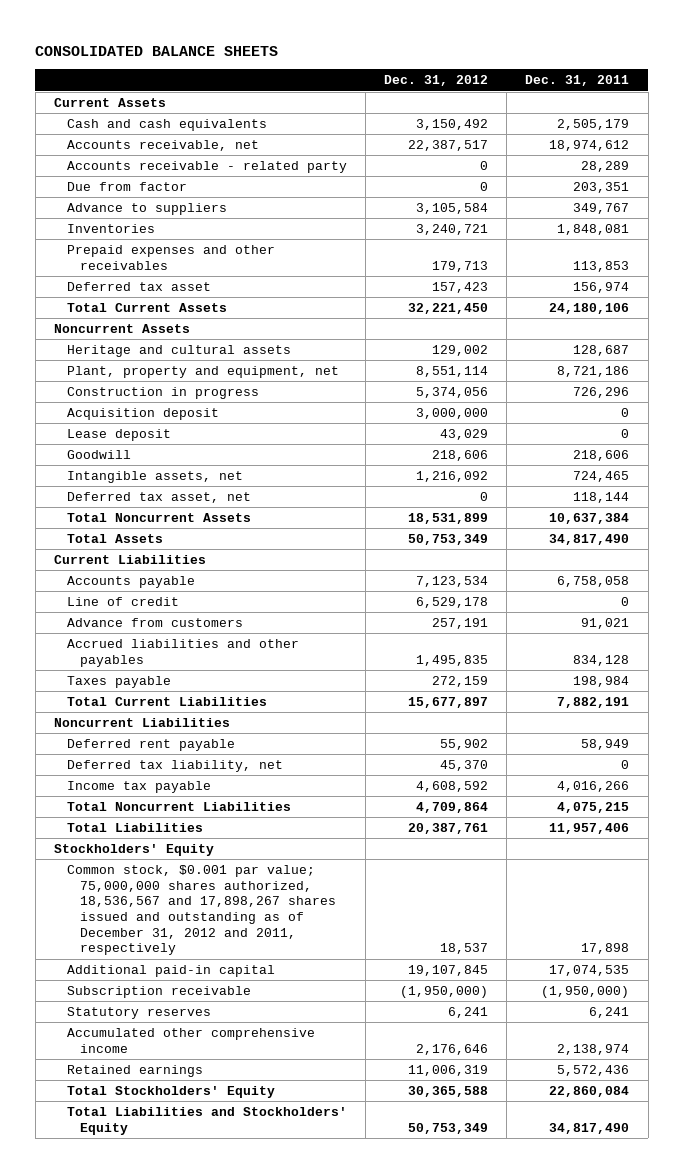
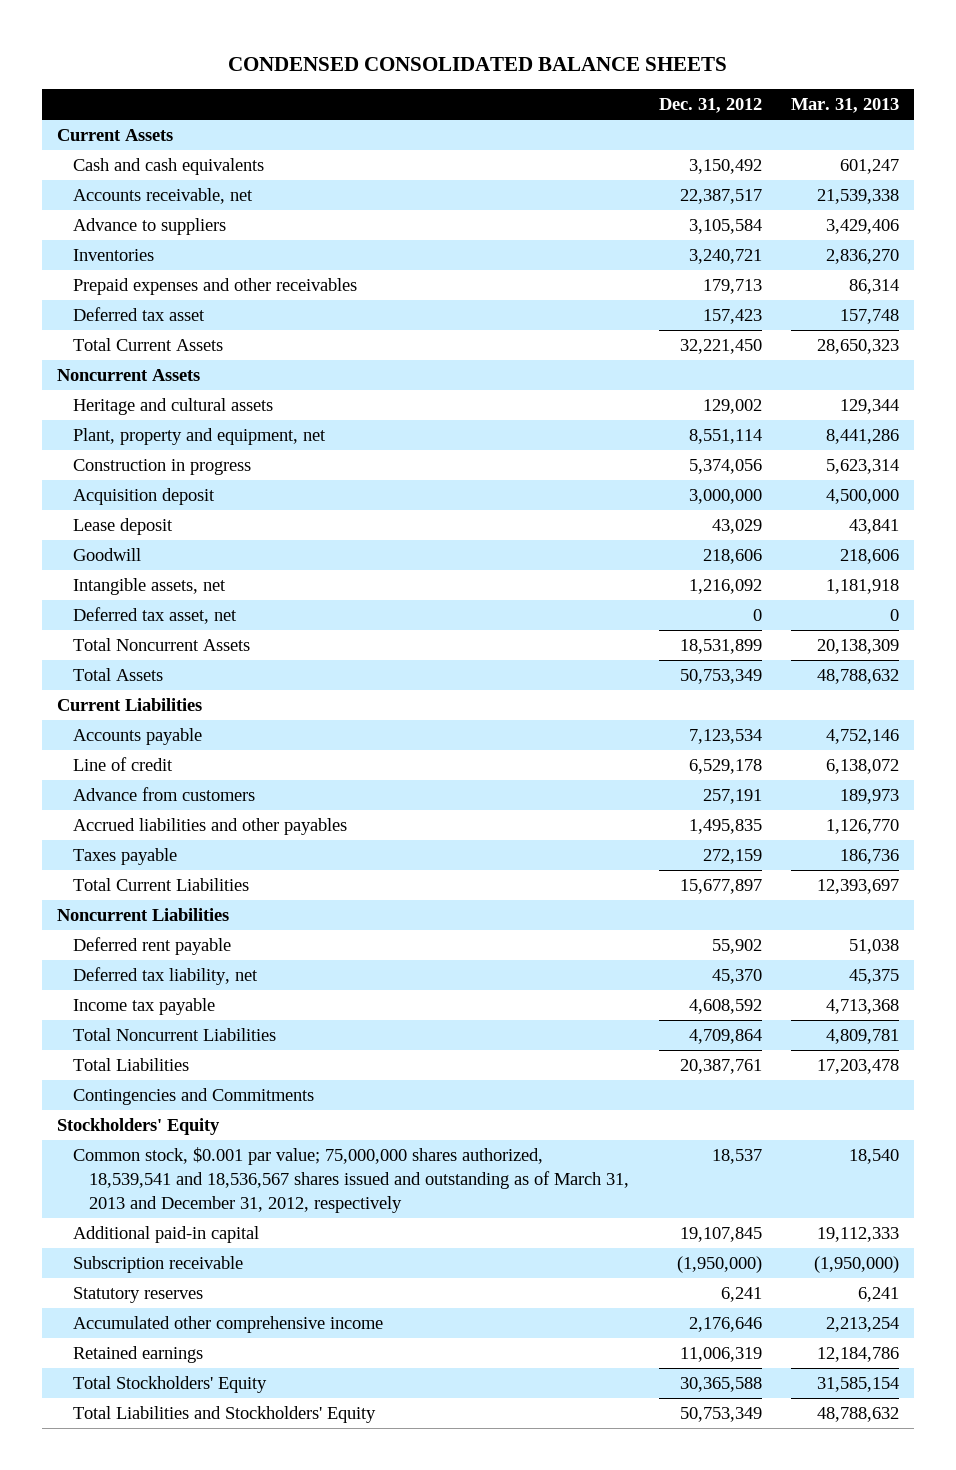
- CONSOLIDATED BALANCE SHEETS
+ CONDENSED CONSOLIDATED BALANCE SHEETS
- | Dec. 31, 2012 | Dec. 31, 2011
+ | Dec. 31, 2012 | Mar. 31, 2013
- Accounts receivable - related party | 0 | 28,289
- Due from factor | 0 | 203,351
+ Contingencies and Commitments
- Common stock, $0.001 par value; 75,000,000 shares authorized, 18,536,567 and 17,898,267 shares issued and outstanding as of December 31, 2012 and 2011, respectively | 18,537 | 17,898
+ Common stock, $0.001 par value; 75,000,000 shares authorized, 18,539,541 and 18,536,567 shares issued and outstanding as of March 31, 2013 and December 31, 2012, respectively | 18,537 | 18,540

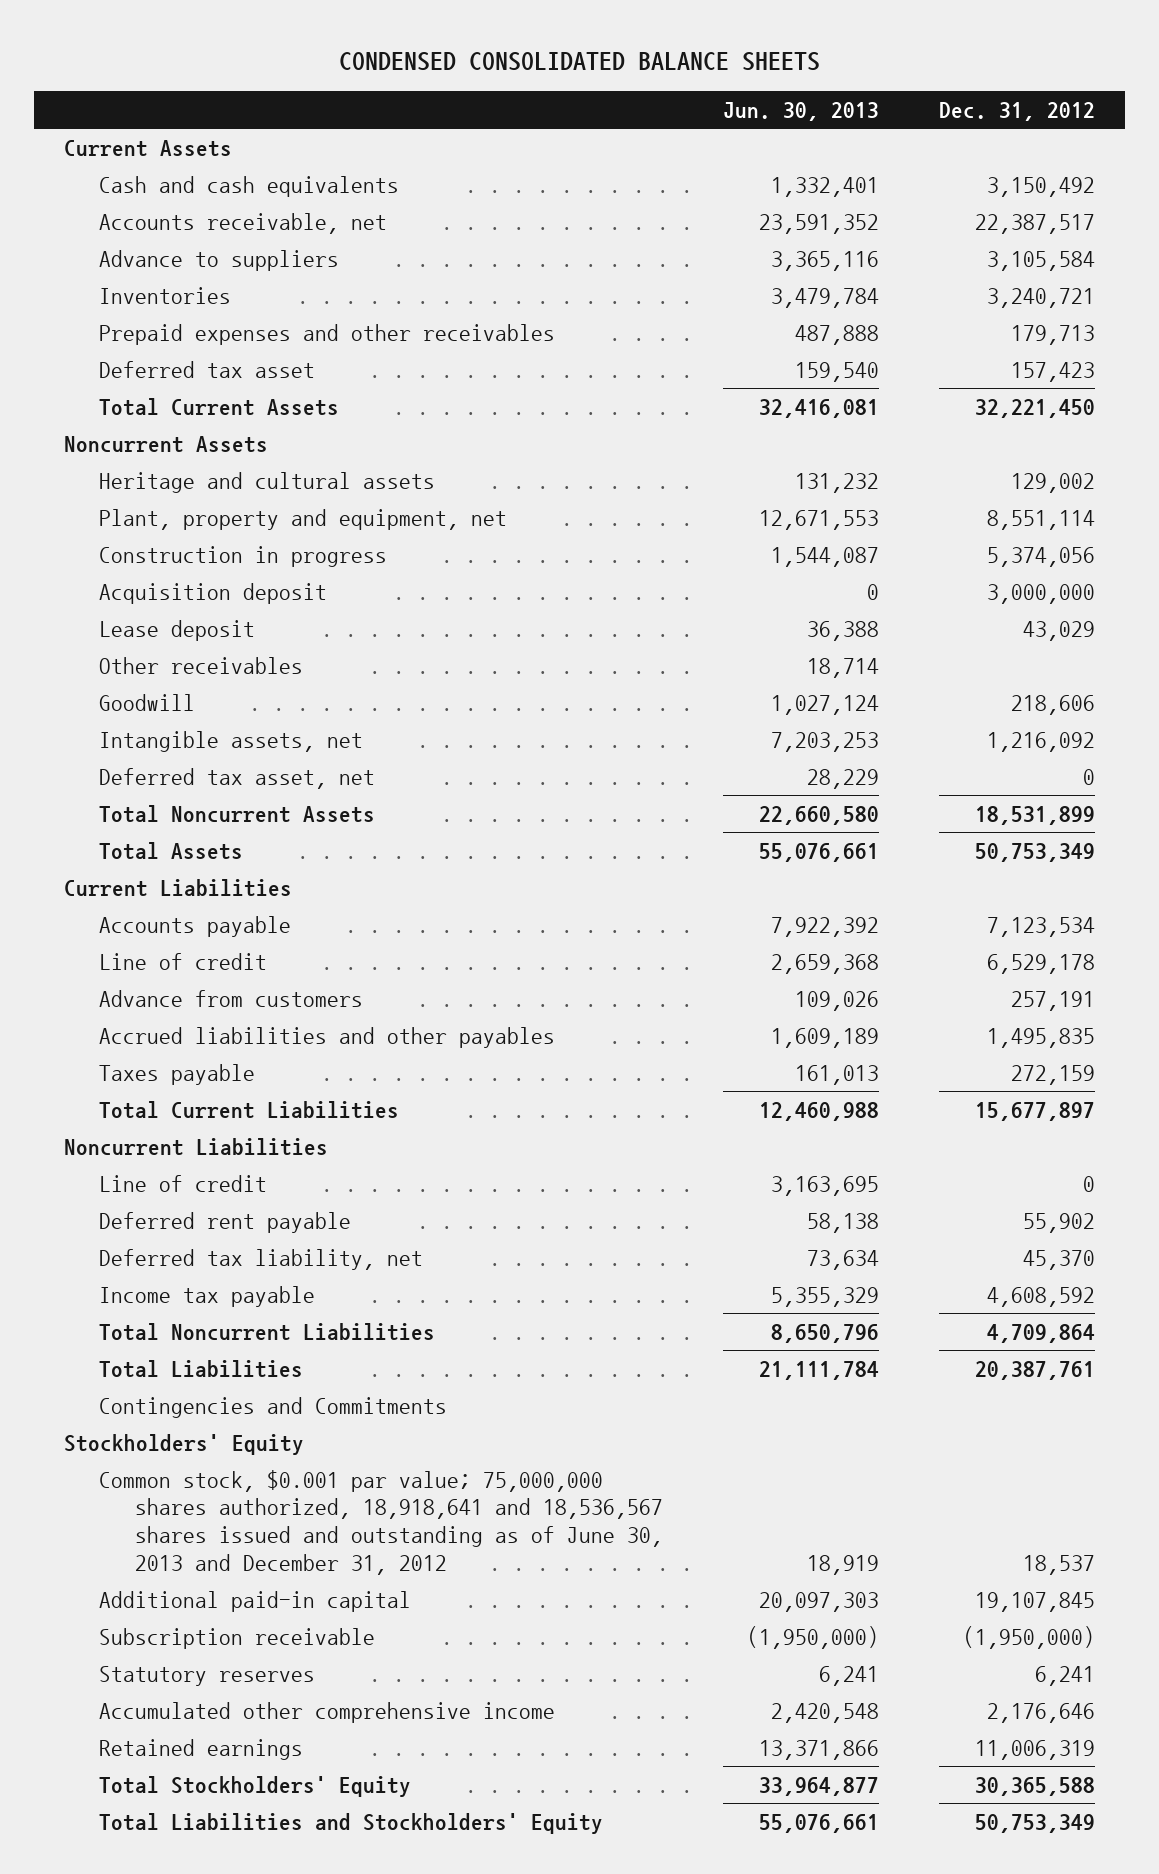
- | Dec. 31, 2012 | Mar. 31, 2013
+ | Jun. 30, 2013 | Dec. 31, 2012
+ Other receivables | 18,714 |
+ Line of credit | 3,163,695 | 0
- Common stock, $0.001 par value; 75,000,000 shares authorized, 18,539,541 and 18,536,567 shares issued and outstanding as of March 31, 2013 and December 31, 2012, respectively | 18,537 | 18,540
+ Common stock, $0.001 par value; 75,000,000 shares authorized, 18,918,641 and 18,536,567 shares issued and outstanding as of June 30, 2013 and December 31, 2012 | 18,919 | 18,537

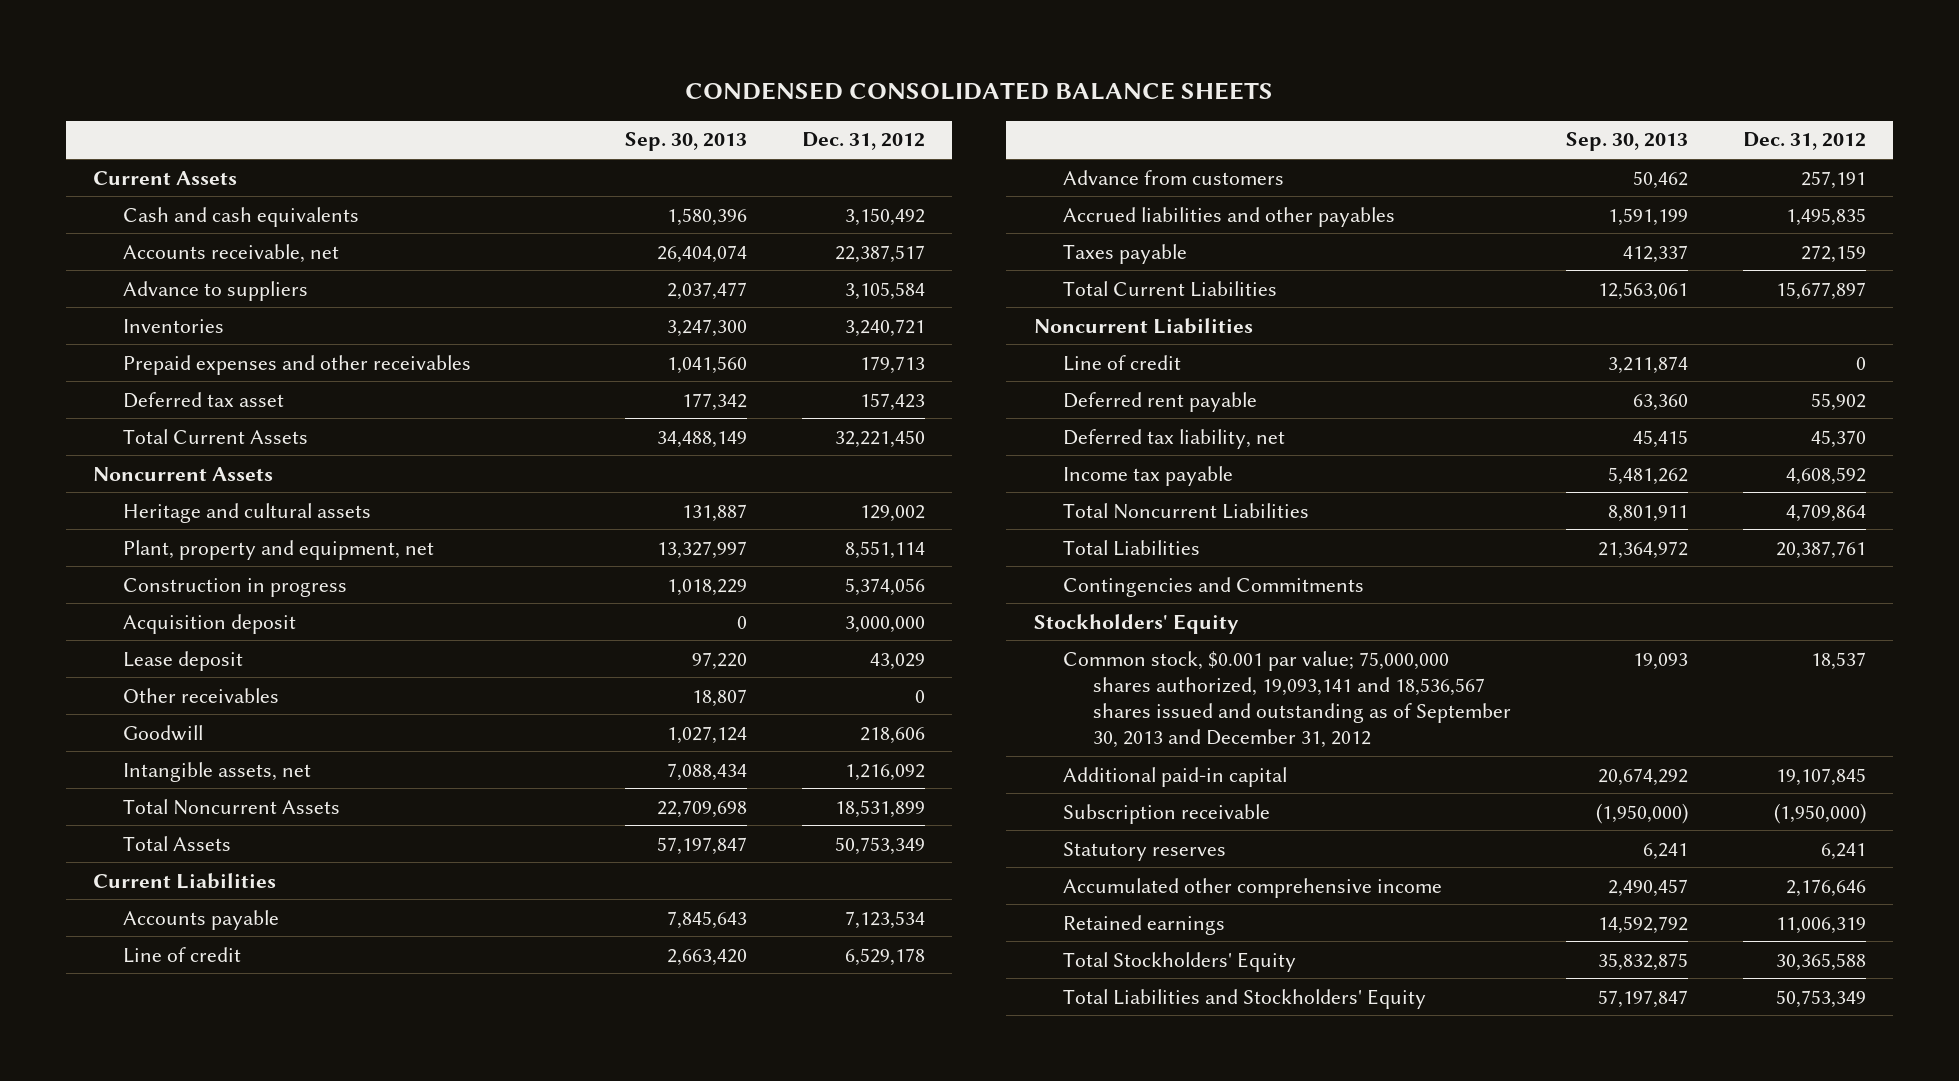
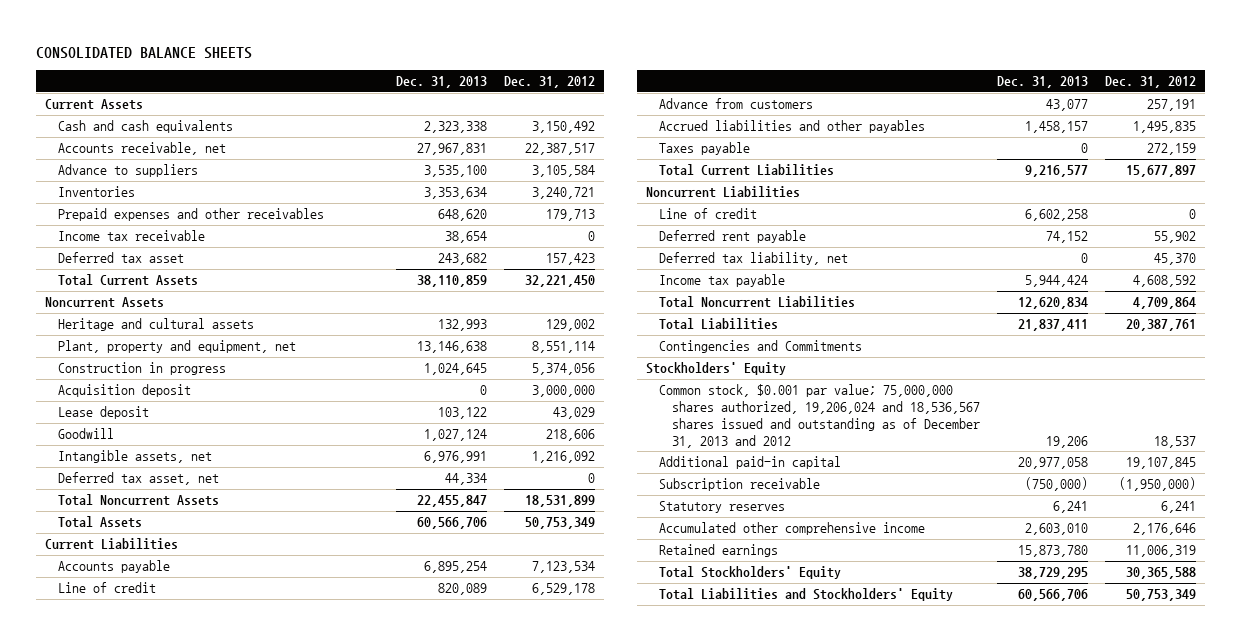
- CONDENSED CONSOLIDATED BALANCE SHEETS
+ CONSOLIDATED BALANCE SHEETS
- | Sep. 30, 2013 | Dec. 31, 2012
+ | Dec. 31, 2013 | Dec. 31, 2012
+ Income tax receivable | 38,654 | 0
- Other receivables | 18,807 | 0
+ Deferred tax asset, net | 44,334 | 0
- Common stock, $0.001 par value; 75,000,000 shares authorized, 19,093,141 and 18,536,567 shares issued and outstanding as of September 30, 2013 and December 31, 2012 | 19,093 | 18,537
+ Common stock, $0.001 par value; 75,000,000 shares authorized, 19,206,024 and 18,536,567 shares issued and outstanding as of December 31, 2013 and 2012 | 19,206 | 18,537

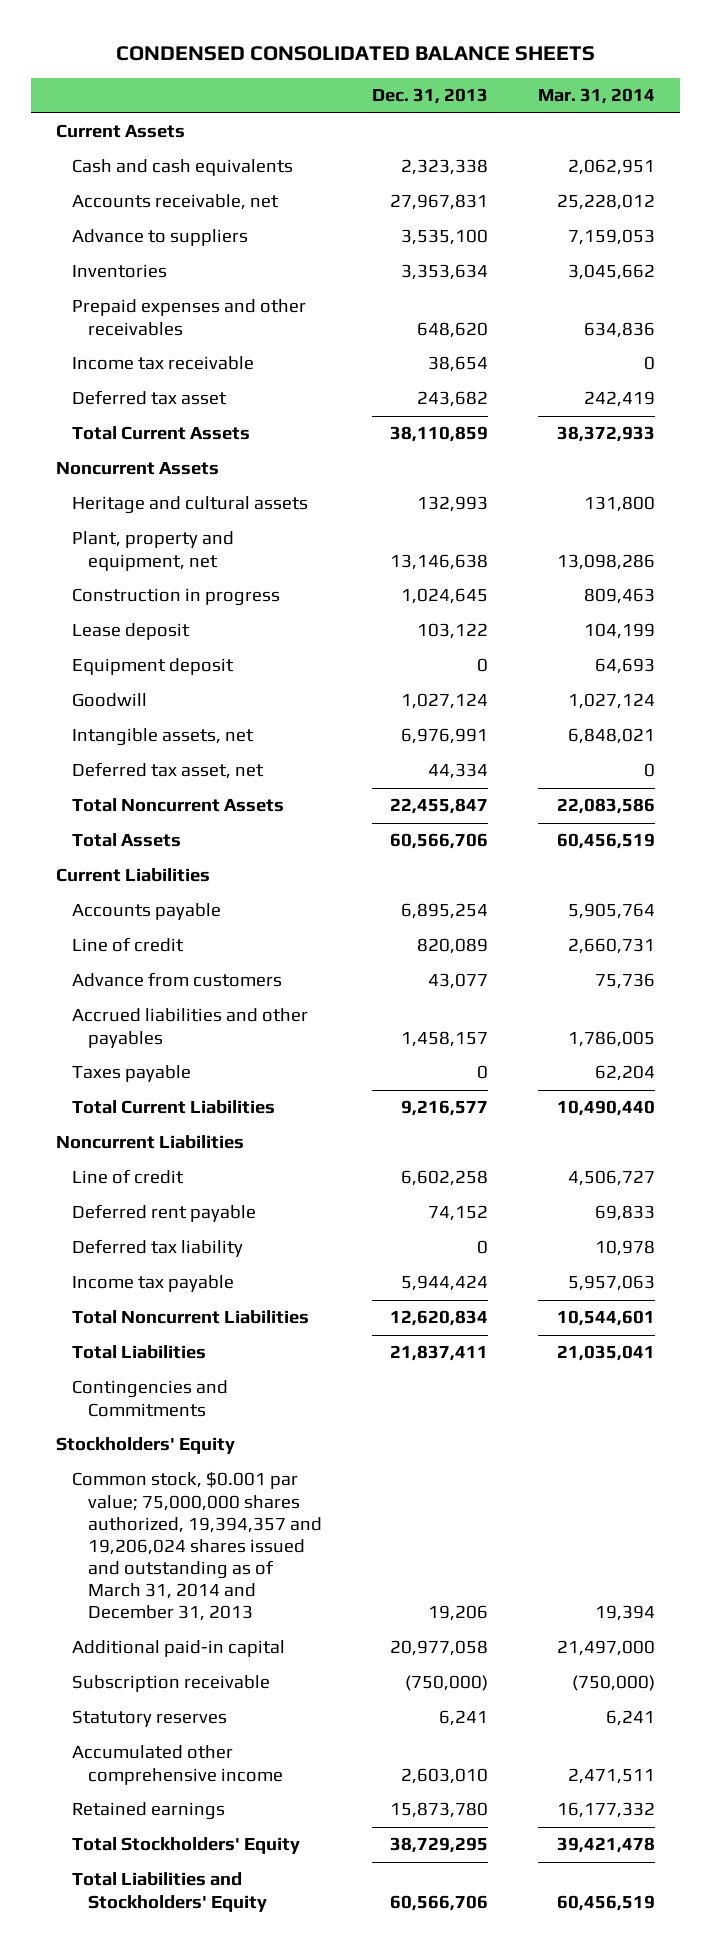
- CONSOLIDATED BALANCE SHEETS
+ CONDENSED CONSOLIDATED BALANCE SHEETS
- | Dec. 31, 2013 | Dec. 31, 2012
+ | Dec. 31, 2013 | Mar. 31, 2014
- Acquisition deposit | 0 | 3,000,000
+ Equipment deposit | 0 | 64,693
- Deferred tax liability, net | 0 | 45,370
+ Deferred tax liability | 0 | 10,978
- Common stock, $0.001 par value; 75,000,000 shares authorized, 19,206,024 and 18,536,567 shares issued and outstanding as of December 31, 2013 and 2012 | 19,206 | 18,537
+ Common stock, $0.001 par value; 75,000,000 shares authorized, 19,394,357 and 19,206,024 shares issued and outstanding as of March 31, 2014 and December 31, 2013 | 19,206 | 19,394

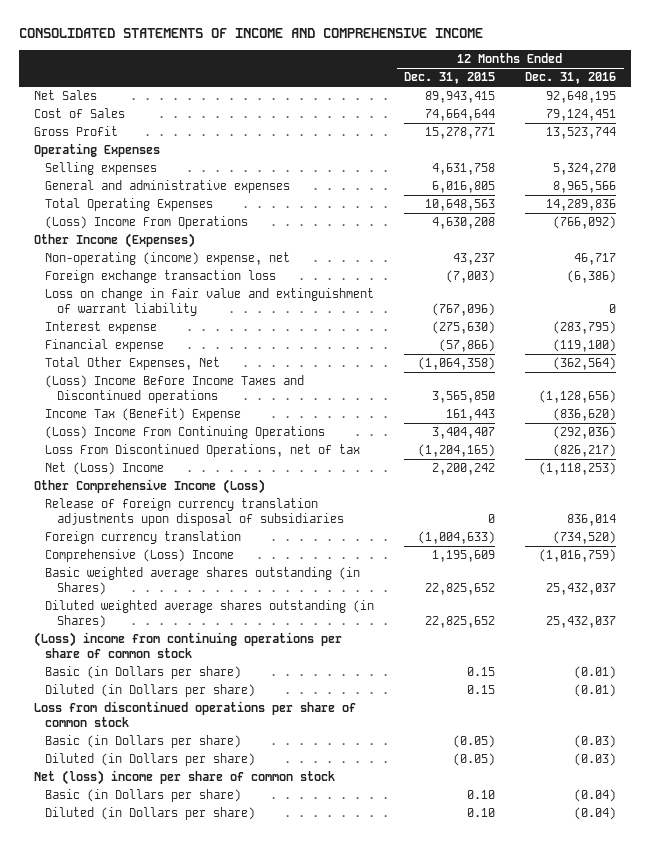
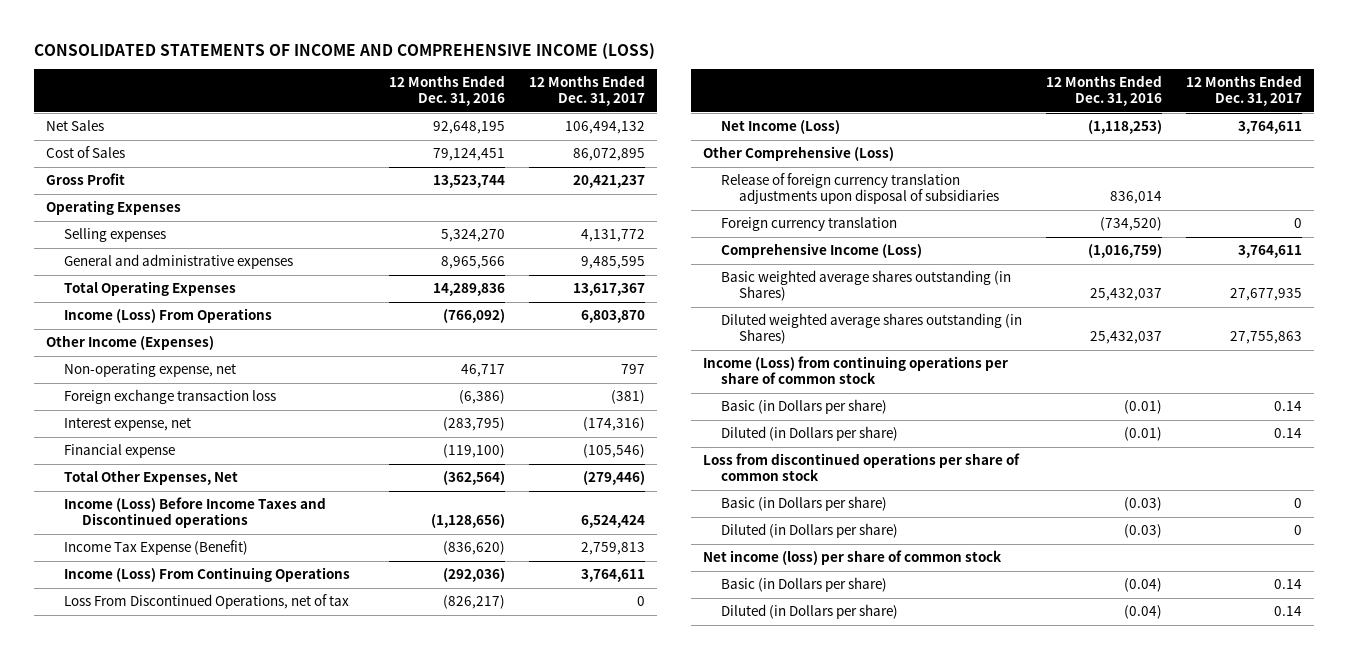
- CONSOLIDATED STATEMENTS OF INCOME AND COMPREHENSIVE INCOME
+ CONSOLIDATED STATEMENTS OF INCOME AND COMPREHENSIVE INCOME (LOSS)
- | 12 Months Ended Dec. 31, 2015 | 12 Months Ended Dec. 31, 2016
+ | 12 Months Ended Dec. 31, 2016 | 12 Months Ended Dec. 31, 2017
- (Loss) Income From Operations | 4,630,208 | (766,092)
+ Income (Loss) From Operations | (766,092) | 6,803,870
- Non-operating (income) expense, net | 43,237 | 46,717
+ Non-operating expense, net | 46,717 | 797
- Loss on change in fair value and extinguishment of warrant liability | (767,096) | 0
- Interest expense | (275,630) | (283,795)
+ Interest expense, net | (283,795) | (174,316)
- (Loss) Income Before Income Taxes and Discontinued operations | 3,565,850 | (1,128,656)
- Income Tax (Benefit) Expense | 161,443 | (836,620)
- (Loss) Income From Continuing Operations | 3,404,407 | (292,036)
+ Income (Loss) Before Income Taxes and Discontinued operations | (1,128,656) | 6,524,424
+ Income Tax Expense (Benefit) | (836,620) | 2,759,813
+ Income (Loss) From Continuing Operations | (292,036) | 3,764,611
- Net (Loss) Income | 2,200,242 | (1,118,253)
- Other Comprehensive Income (Loss)
+ Net Income (Loss) | (1,118,253) | 3,764,611
+ Other Comprehensive (Loss)
- Comprehensive (Loss) Income | 1,195,609 | (1,016,759)
+ Comprehensive Income (Loss) | (1,016,759) | 3,764,611
- (Loss) income from continuing operations per share of common stock
+ Income (Loss) from continuing operations per share of common stock
- Net (loss) income per share of common stock
+ Net income (loss) per share of common stock

